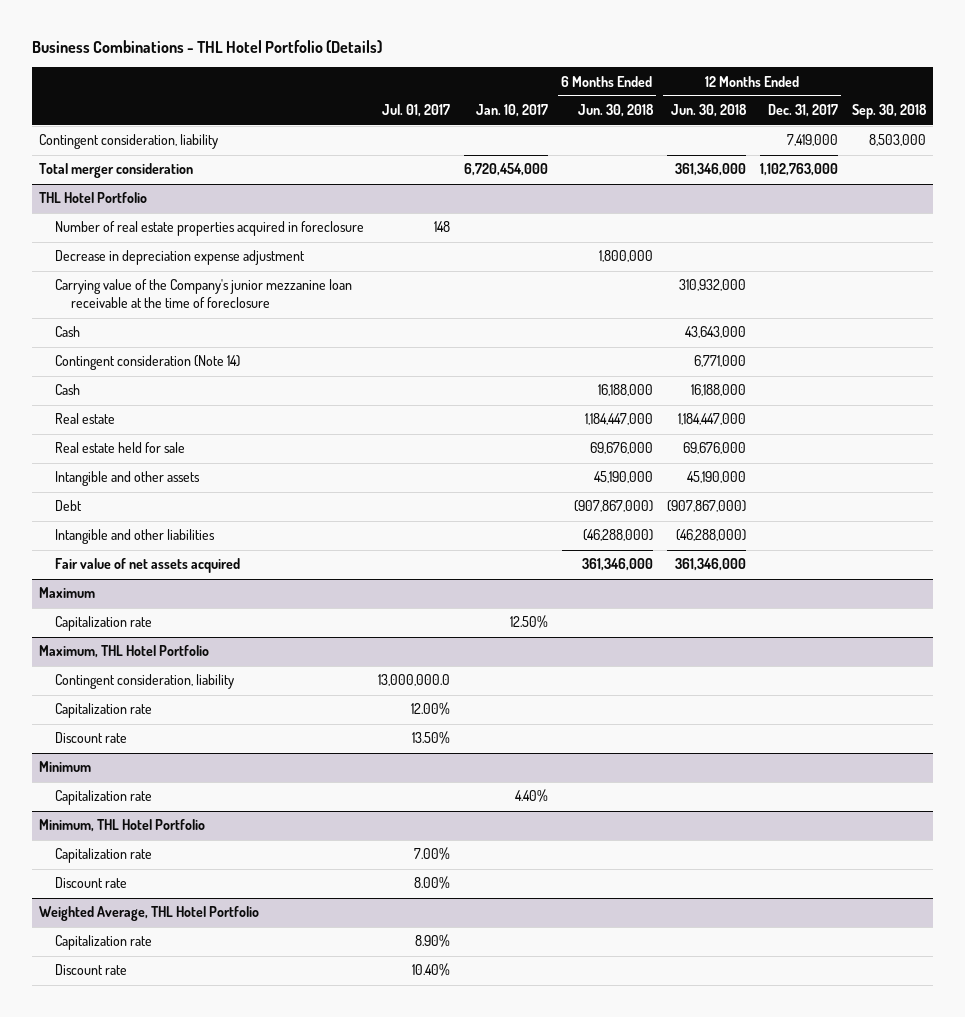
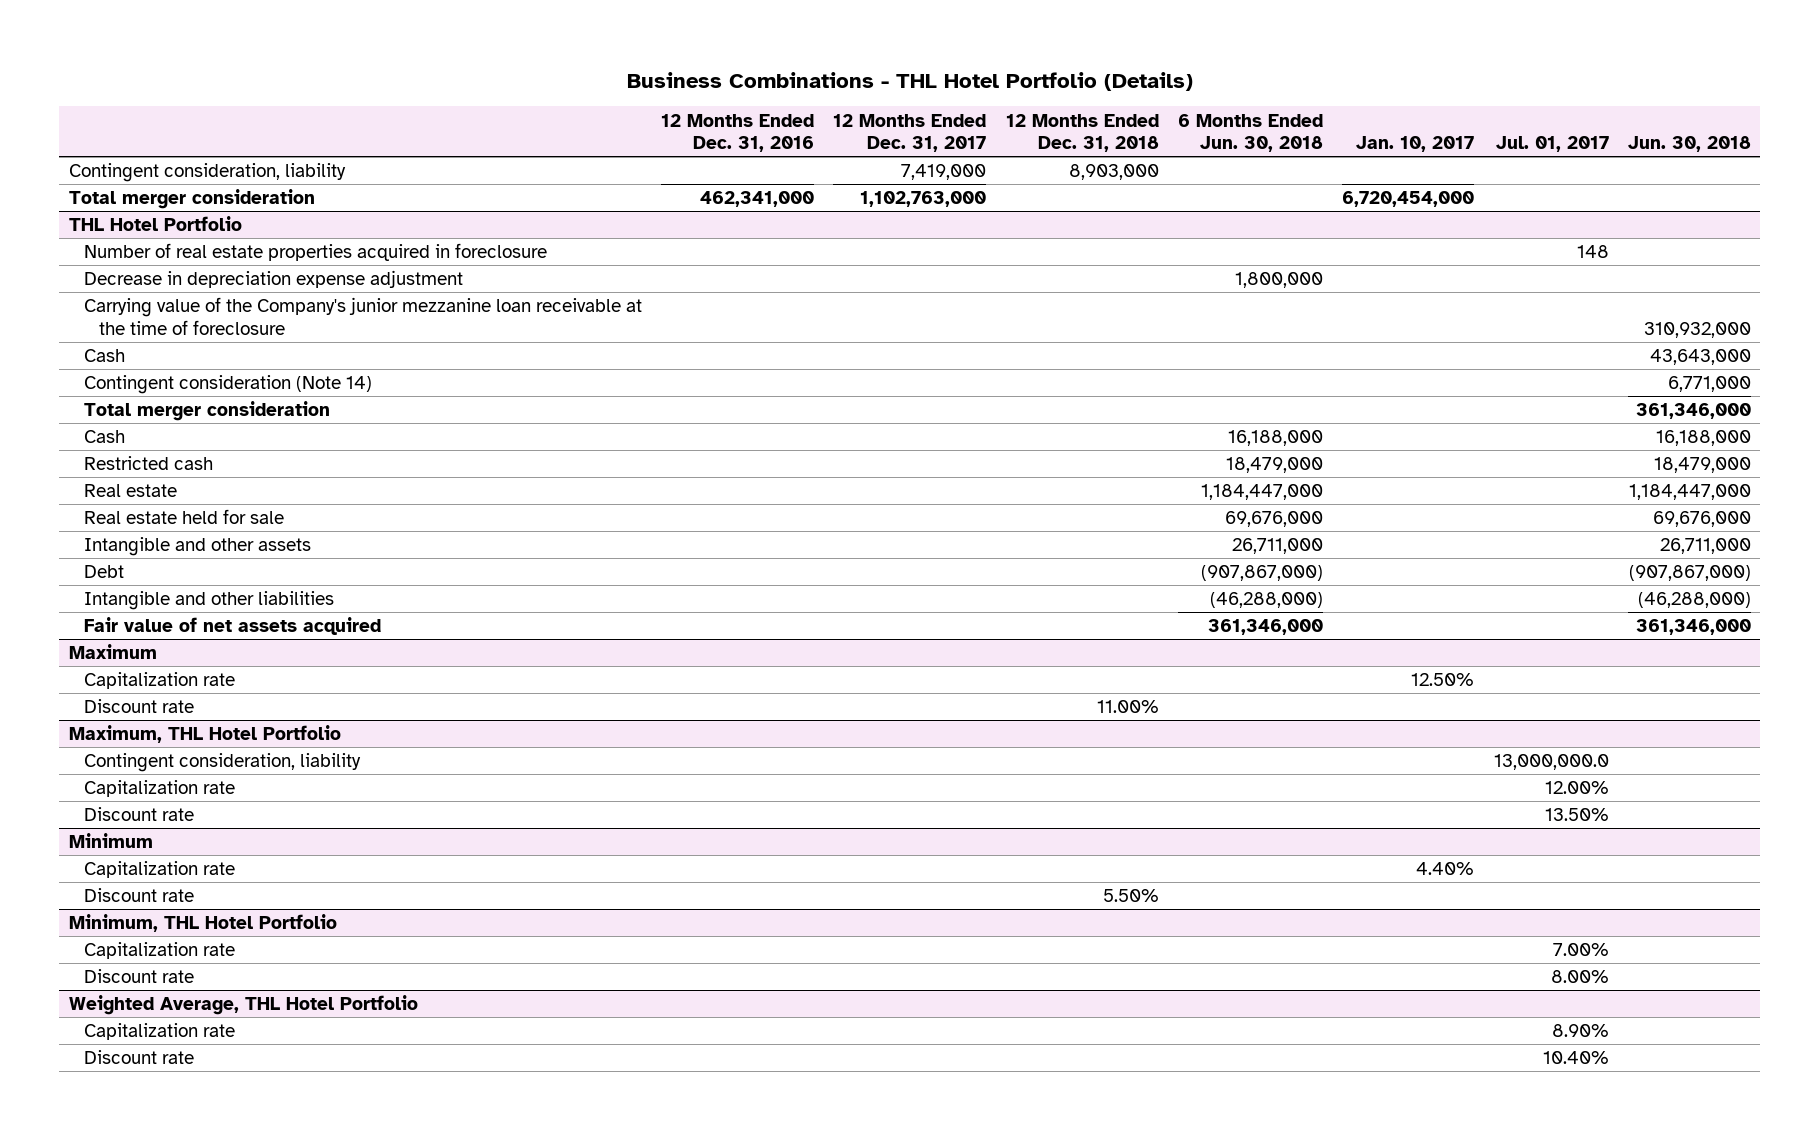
- | Jul. 01, 2017 | Jan. 10, 2017 | 6 Months Ended Jun. 30, 2018 | 12 Months Ended Jun. 30, 2018 | 12 Months Ended Dec. 31, 2017 | Sep. 30, 2018
+ | 12 Months Ended Dec. 31, 2016 | 12 Months Ended Dec. 31, 2017 | 12 Months Ended Dec. 31, 2018 | 6 Months Ended Jun. 30, 2018 | Jan. 10, 2017 | Jul. 01, 2017 | Jun. 30, 2018
@ THL Hotel Portfolio
+ Total merger consideration | | | | | | | 361,346,000
+ Restricted cash | | | | 18,479,000 | | | 18,479,000
- Intangible and other assets | | | 45,190,000 | 45,190,000 | |
+ Intangible and other assets | | | | 26,711,000 | | | 26,711,000
@ Maximum
+ Discount rate | | | 11.00% | | | |
@ Minimum
+ Discount rate | | | 5.50% | | | |

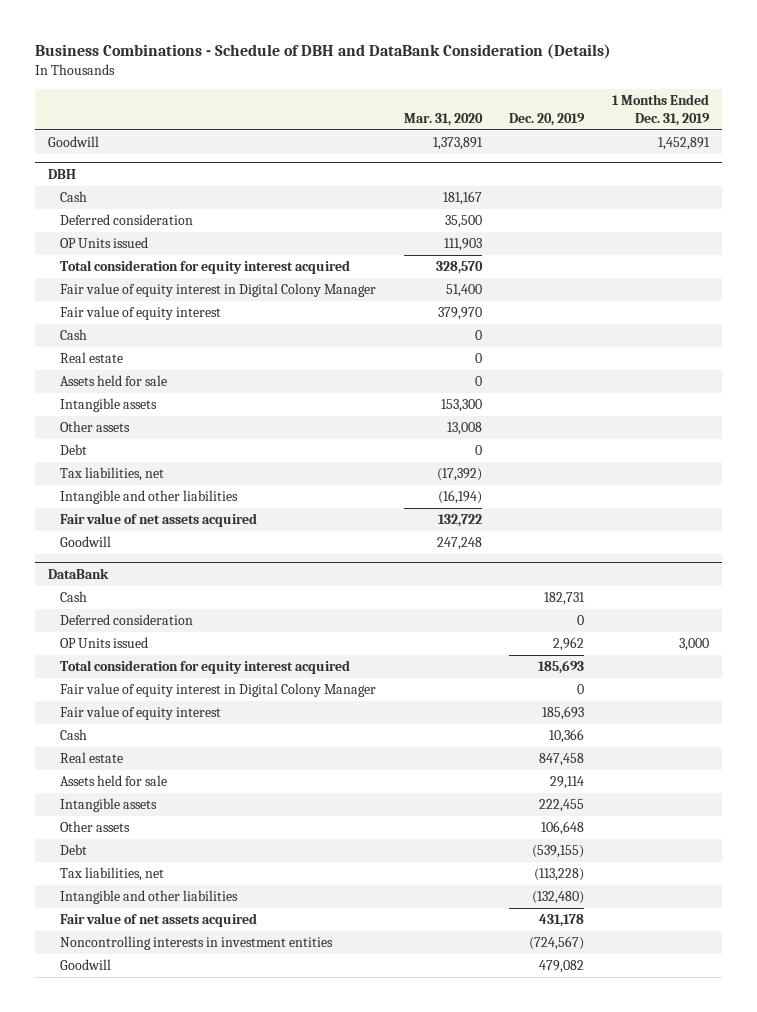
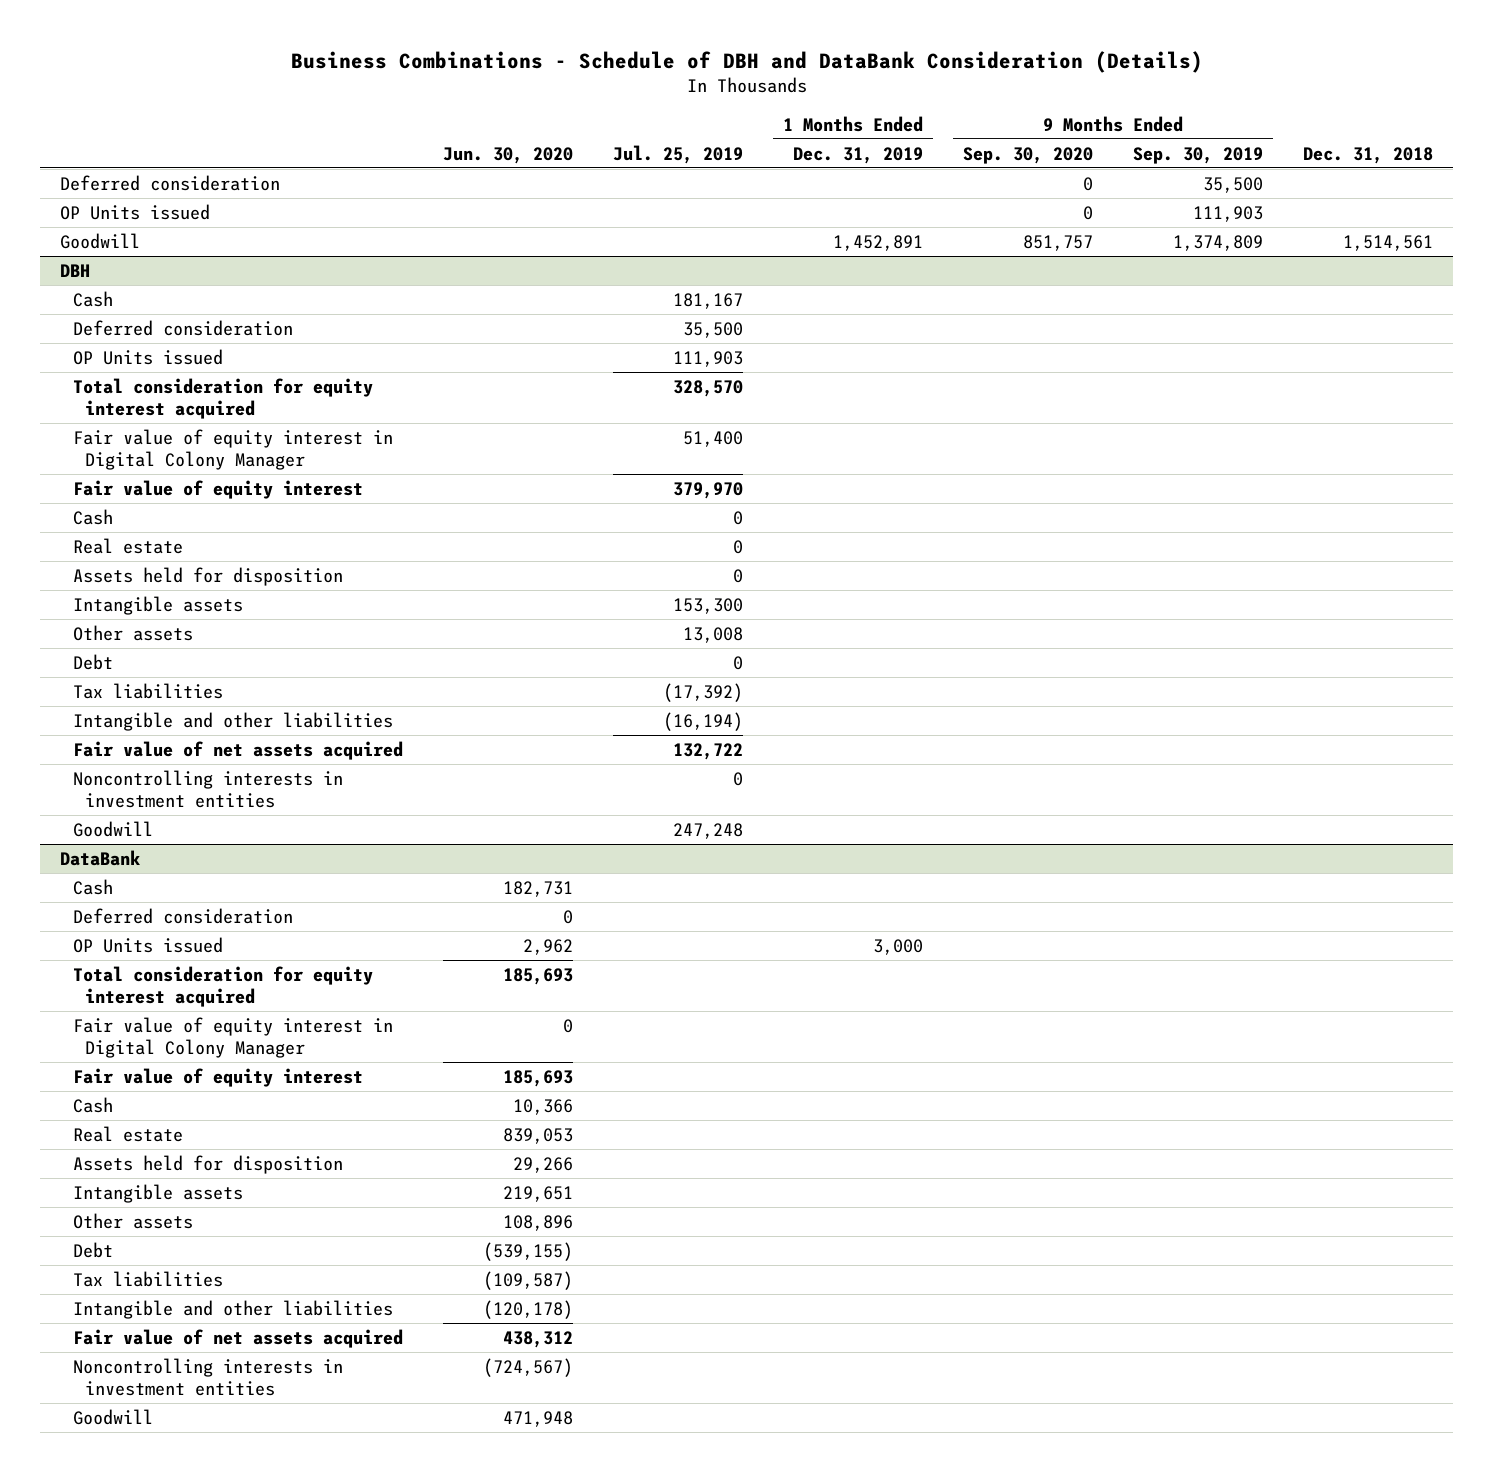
- | Mar. 31, 2020 | Dec. 20, 2019 | 1 Months Ended Dec. 31, 2019
+ | Jun. 30, 2020 | Jul. 25, 2019 | 1 Months Ended Dec. 31, 2019 | 9 Months Ended Sep. 30, 2020 | 9 Months Ended Sep. 30, 2019 | Dec. 31, 2018
+ Deferred consideration | | | | 0 | 35,500 |
+ OP Units issued | | | | 0 | 111,903 |
@ DBH
- Assets held for sale | 0 | |
+ Assets held for disposition | | 0 | | | |
- Tax liabilities, net | (17,392) | |
+ Tax liabilities | | (17,392) | | | |
+ Noncontrolling interests in investment entities | | 0 | | | |
@ DataBank
- Assets held for sale | | 29,114 |
+ Assets held for disposition | 29,266 | | | | |
- Tax liabilities, net | | (113,228) |
+ Tax liabilities | (109,587) | | | | |

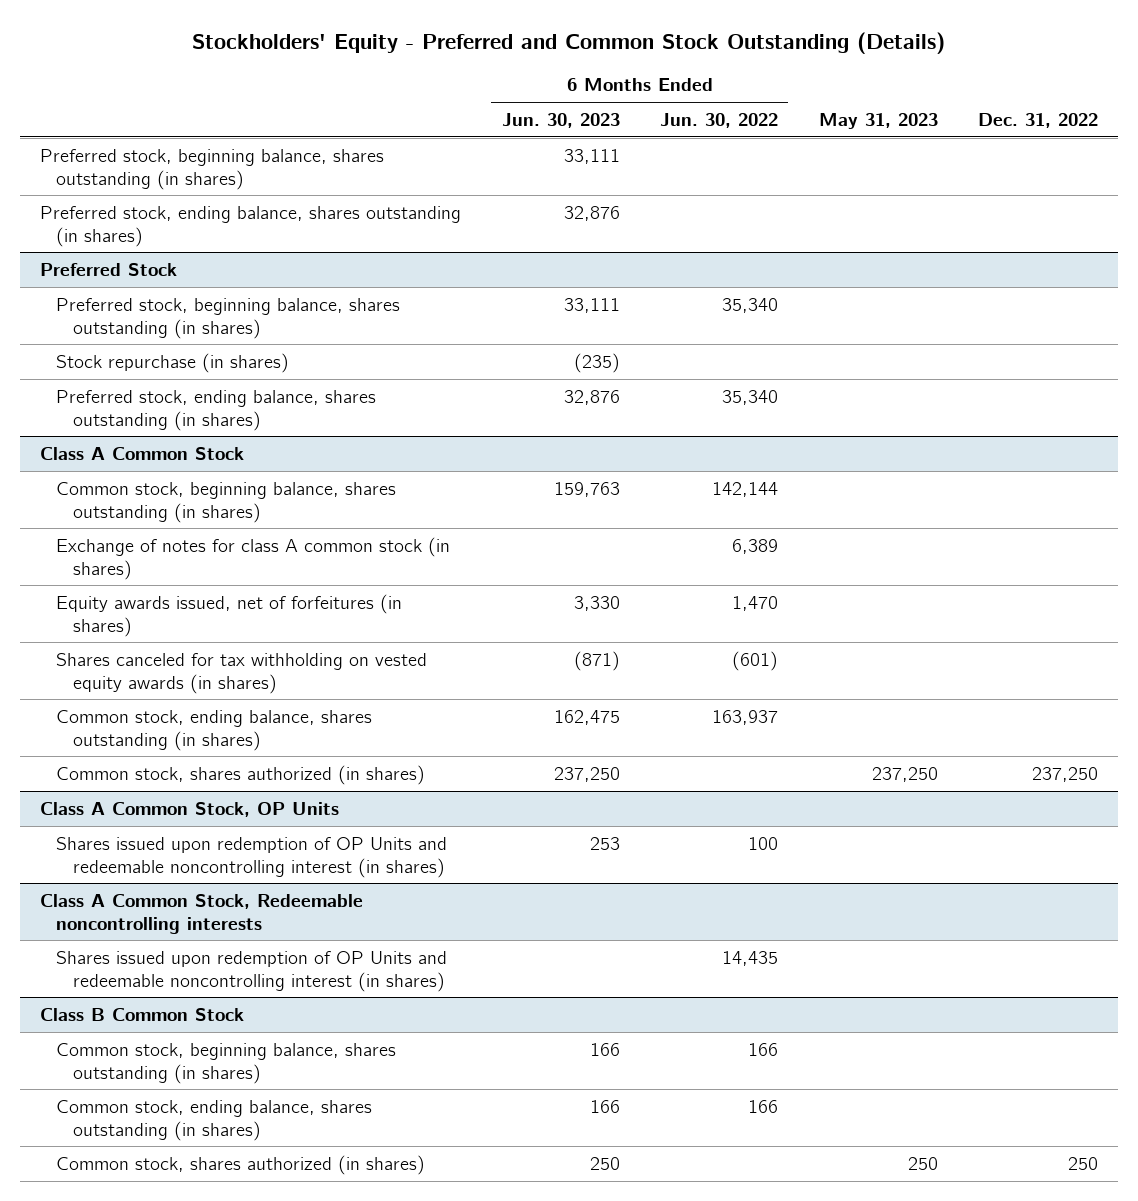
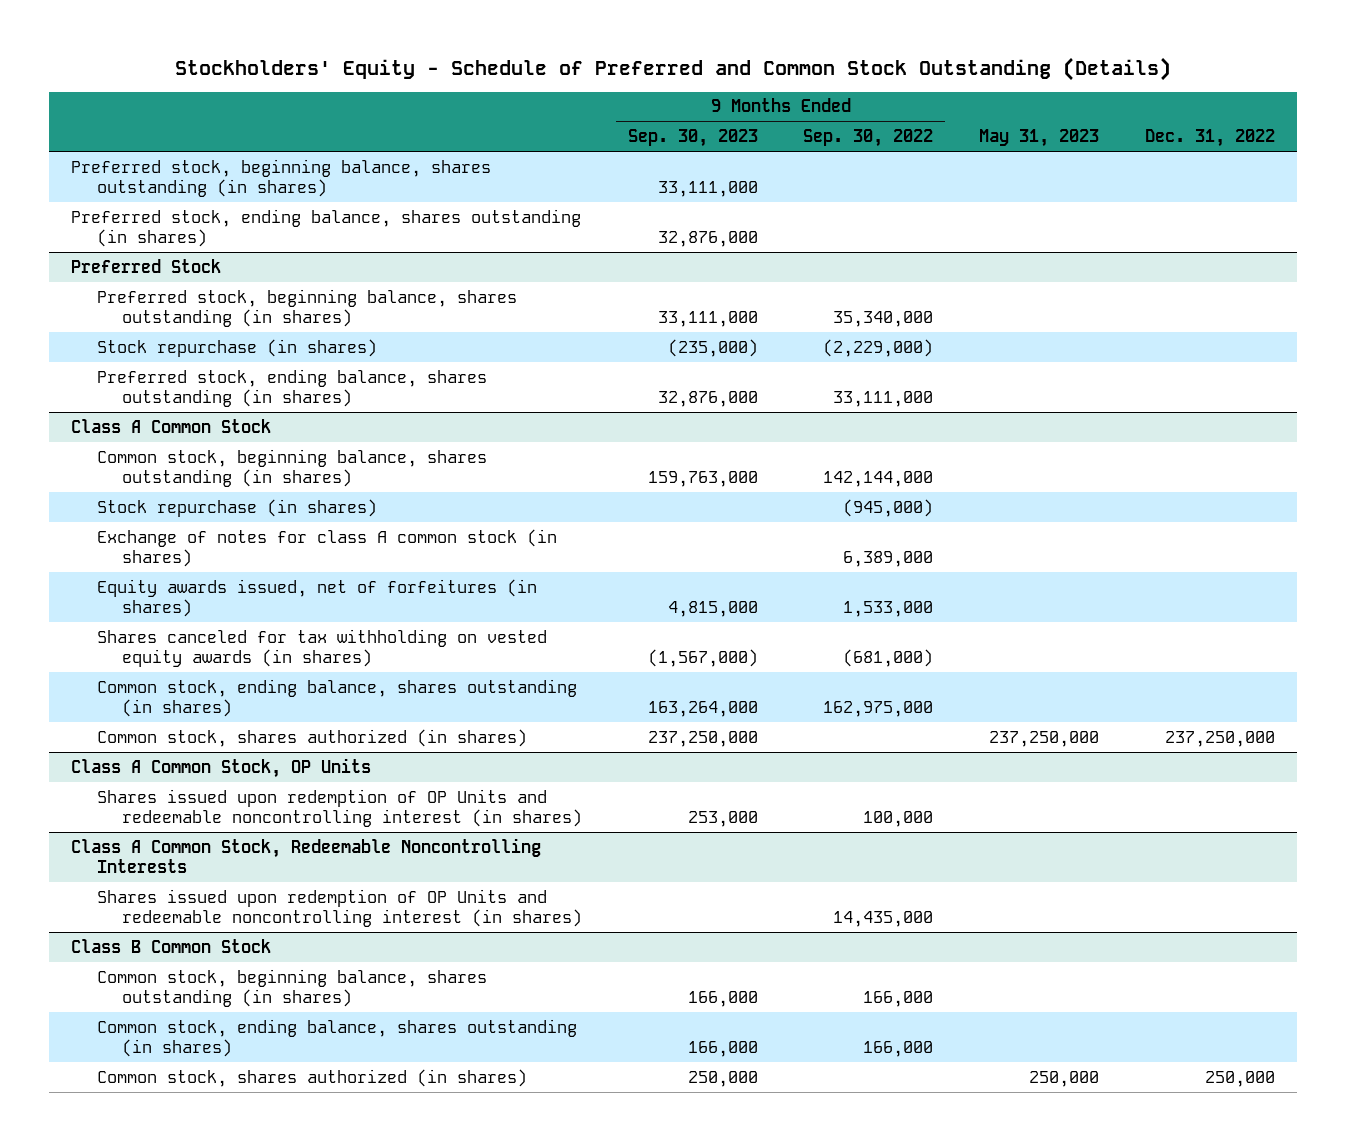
- Stockholders' Equity - Preferred and Common Stock Outstanding (Details)
+ Stockholders' Equity - Schedule of Preferred and Common Stock Outstanding (Details)
- | 6 Months Ended Jun. 30, 2023 | 6 Months Ended Jun. 30, 2022 | May 31, 2023 | Dec. 31, 2022
+ | 9 Months Ended Sep. 30, 2023 | 9 Months Ended Sep. 30, 2022 | May 31, 2023 | Dec. 31, 2022
@ Class A Common Stock
+ Stock repurchase (in shares) | | (945,000) | |
- Common stock, shares authorized (in shares) | 237,250 | | 237,250 | 237,250
+ Common stock, shares authorized (in shares) | 237,250,000 | | 237,250,000 | 237,250,000
- Class A Common Stock, Redeemable noncontrolling interests
+ Class A Common Stock, Redeemable Noncontrolling Interests
@ Class B Common Stock
- Common stock, shares authorized (in shares) | 250 | | 250 | 250
+ Common stock, shares authorized (in shares) | 250,000 | | 250,000 | 250,000

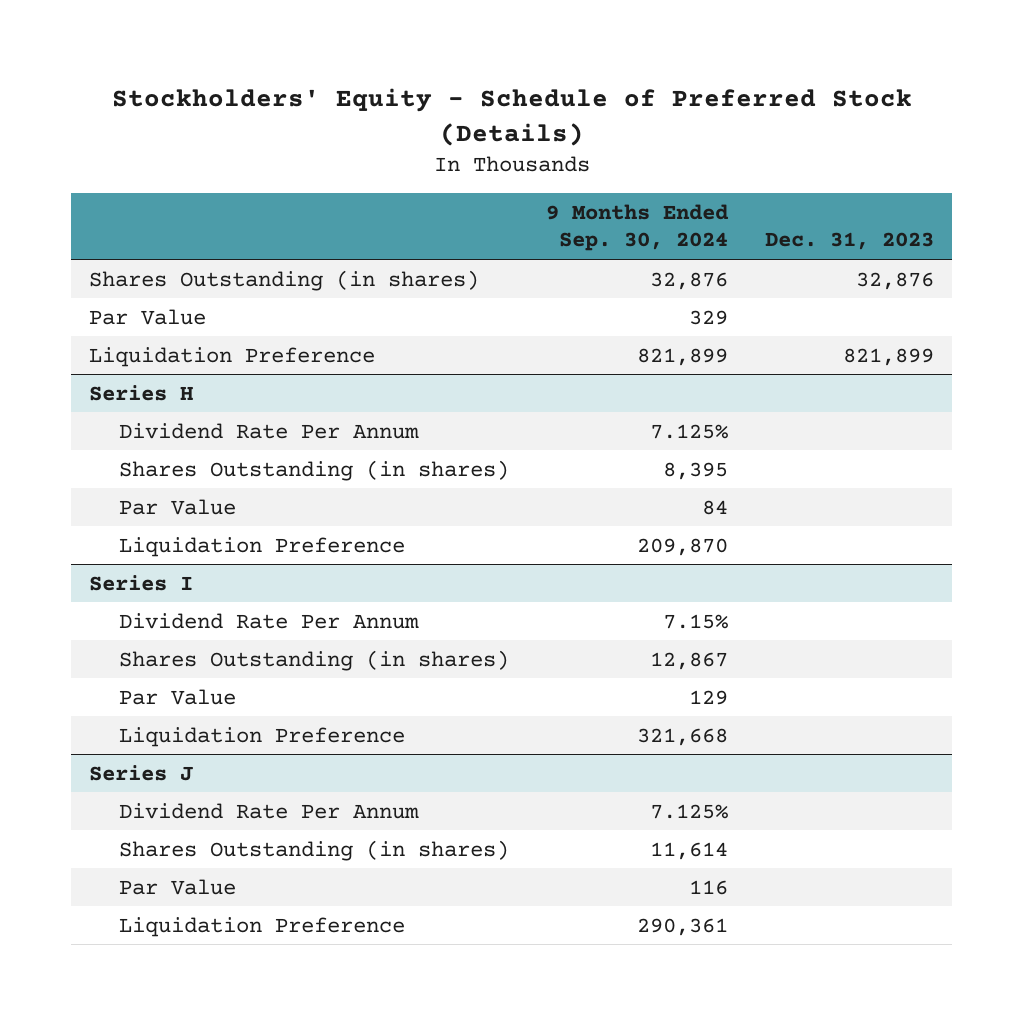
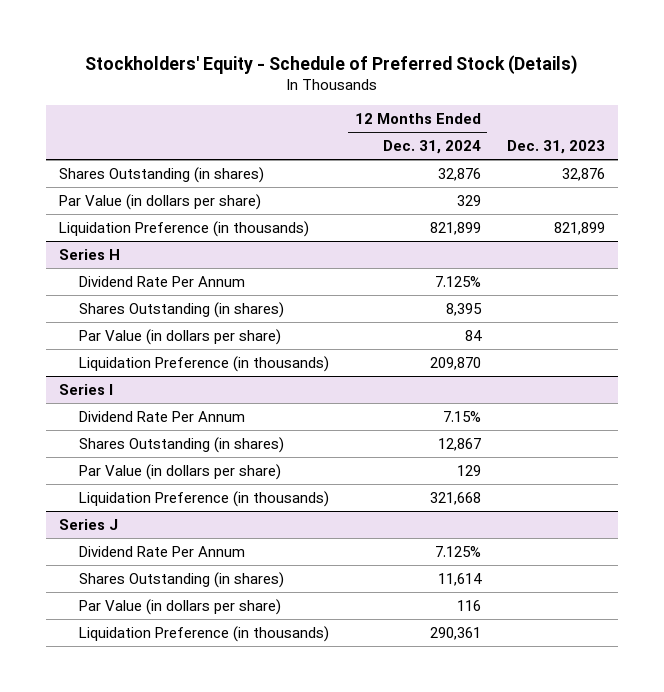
- | 9 Months Ended Sep. 30, 2024 | Dec. 31, 2023
+ | 12 Months Ended Dec. 31, 2024 | Dec. 31, 2023
- Par Value | 329 |
- Liquidation Preference | 821,899 | 821,899
+ Par Value (in dollars per share) | 329 |
+ Liquidation Preference (in thousands) | 821,899 | 821,899
@ Series H
- Par Value | 84 |
- Liquidation Preference | 209,870 |
+ Par Value (in dollars per share) | 84 |
+ Liquidation Preference (in thousands) | 209,870 |
@ Series I
- Par Value | 129 |
- Liquidation Preference | 321,668 |
+ Par Value (in dollars per share) | 129 |
+ Liquidation Preference (in thousands) | 321,668 |
@ Series J
- Par Value | 116 |
- Liquidation Preference | 290,361 |
+ Par Value (in dollars per share) | 116 |
+ Liquidation Preference (in thousands) | 290,361 |

